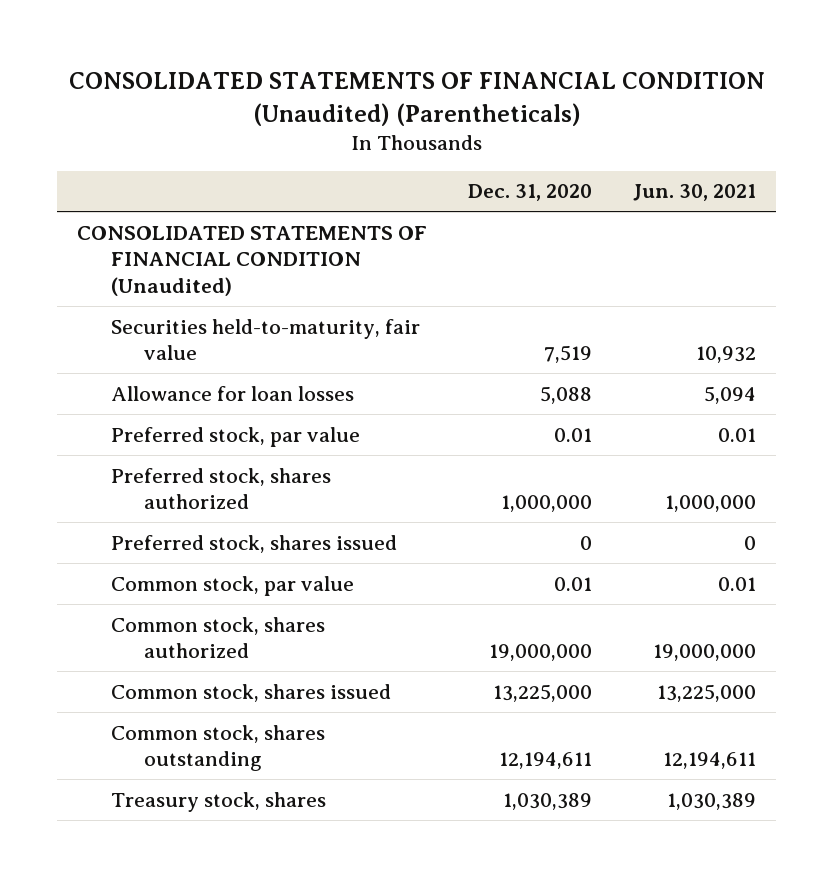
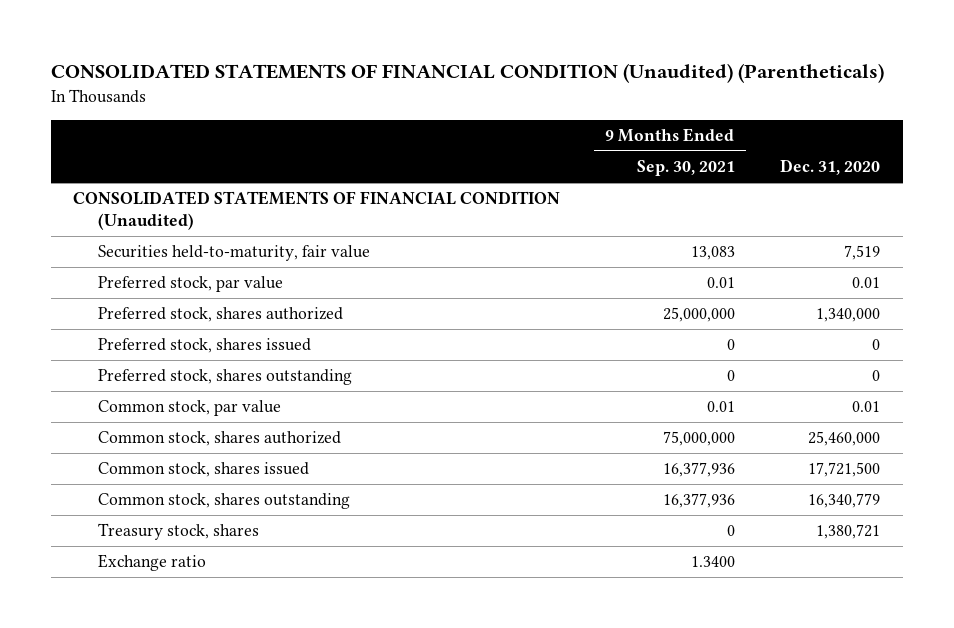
- | Dec. 31, 2020 | Jun. 30, 2021
+ | 9 Months Ended Sep. 30, 2021 | Dec. 31, 2020
- Allowance for loan losses | 5,088 | 5,094
- Preferred stock, shares authorized | 1,000,000 | 1,000,000
+ Preferred stock, shares authorized | 25,000,000 | 1,340,000
+ Preferred stock, shares outstanding | 0 | 0
- Common stock, shares authorized | 19,000,000 | 19,000,000
- Common stock, shares issued | 13,225,000 | 13,225,000
- Common stock, shares outstanding | 12,194,611 | 12,194,611
- Treasury stock, shares | 1,030,389 | 1,030,389
+ Common stock, shares authorized | 75,000,000 | 25,460,000
+ Common stock, shares issued | 16,377,936 | 17,721,500
+ Common stock, shares outstanding | 16,377,936 | 16,340,779
+ Treasury stock, shares | 0 | 1,380,721
+ Exchange ratio | 1.3400 |

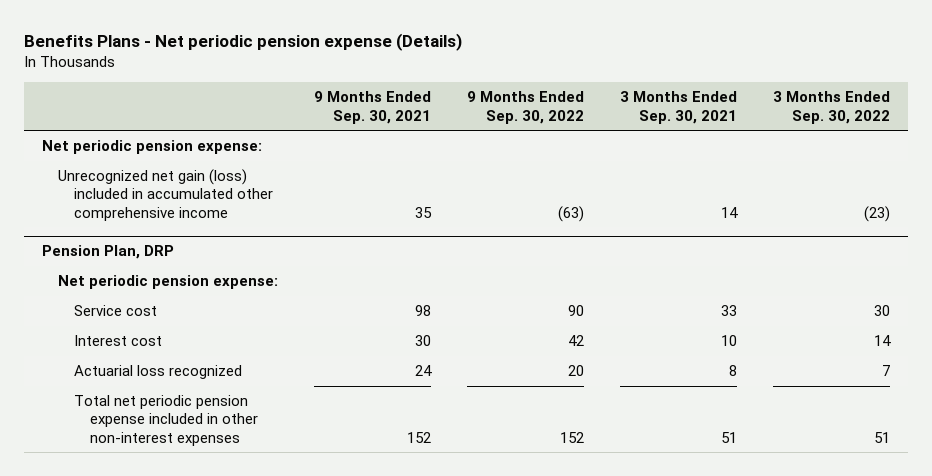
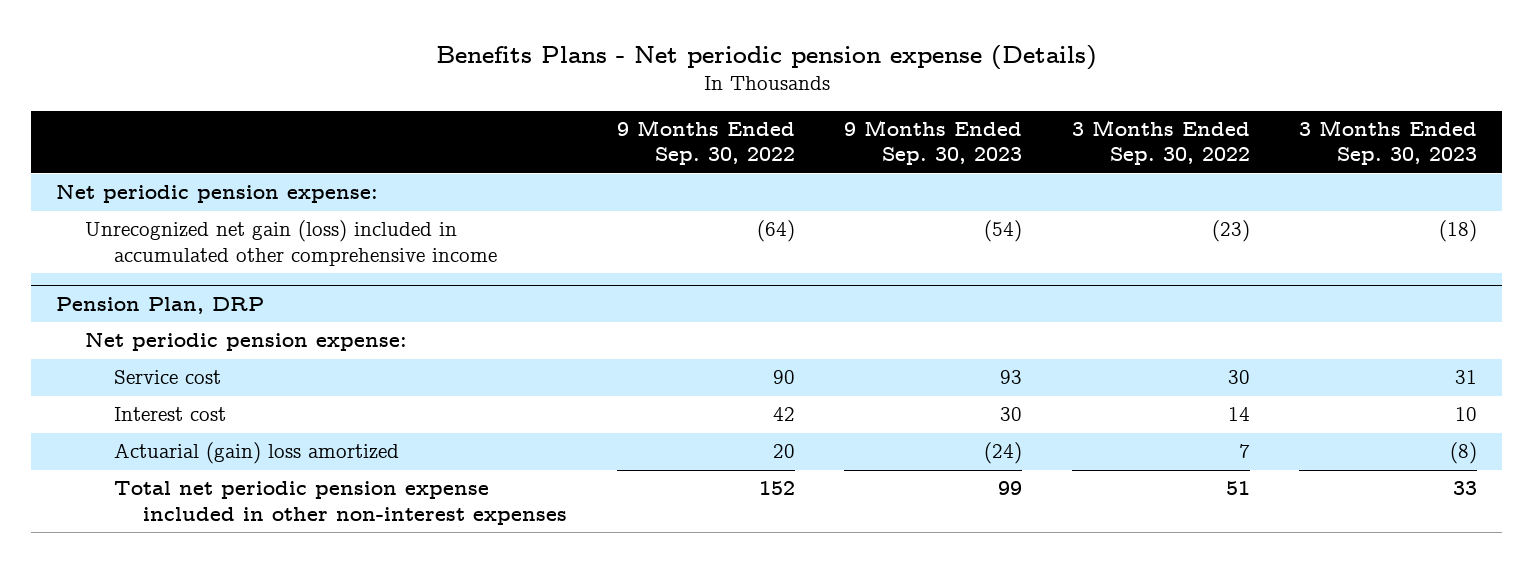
- | 9 Months Ended Sep. 30, 2021 | 9 Months Ended Sep. 30, 2022 | 3 Months Ended Sep. 30, 2021 | 3 Months Ended Sep. 30, 2022
+ | 9 Months Ended Sep. 30, 2022 | 9 Months Ended Sep. 30, 2023 | 3 Months Ended Sep. 30, 2022 | 3 Months Ended Sep. 30, 2023
- Unrecognized net gain (loss) included in accumulated other comprehensive income | 35 | (63) | 14 | (23)
+ Unrecognized net gain (loss) included in accumulated other comprehensive income | (64) | (54) | (23) | (18)
@ Pension Plan, DRP
- Actuarial loss recognized | 24 | 20 | 8 | 7
+ Actuarial (gain) loss amortized | 20 | (24) | 7 | (8)

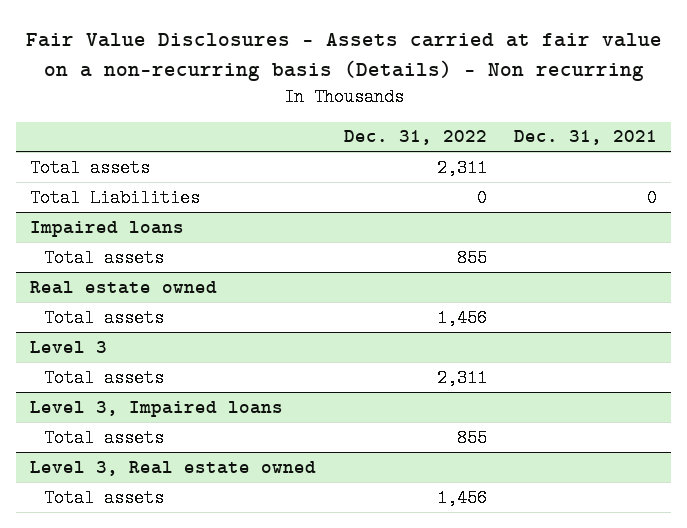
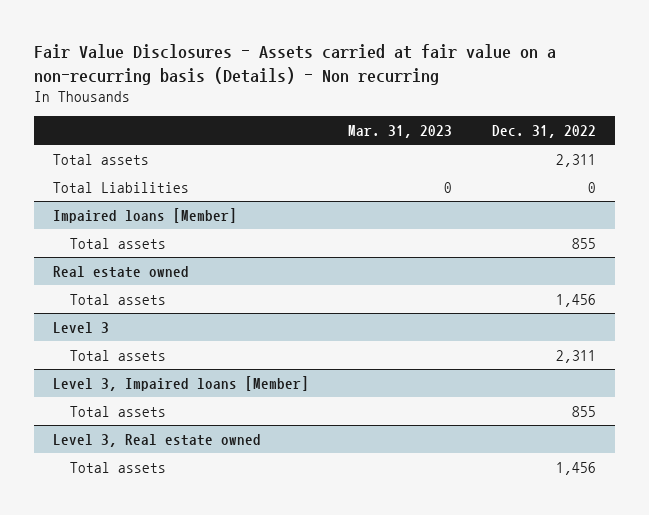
- | Dec. 31, 2022 | Dec. 31, 2021
+ | Mar. 31, 2023 | Dec. 31, 2022
- Impaired loans
+ Impaired loans [Member]
- Level 3, Impaired loans
+ Level 3, Impaired loans [Member]

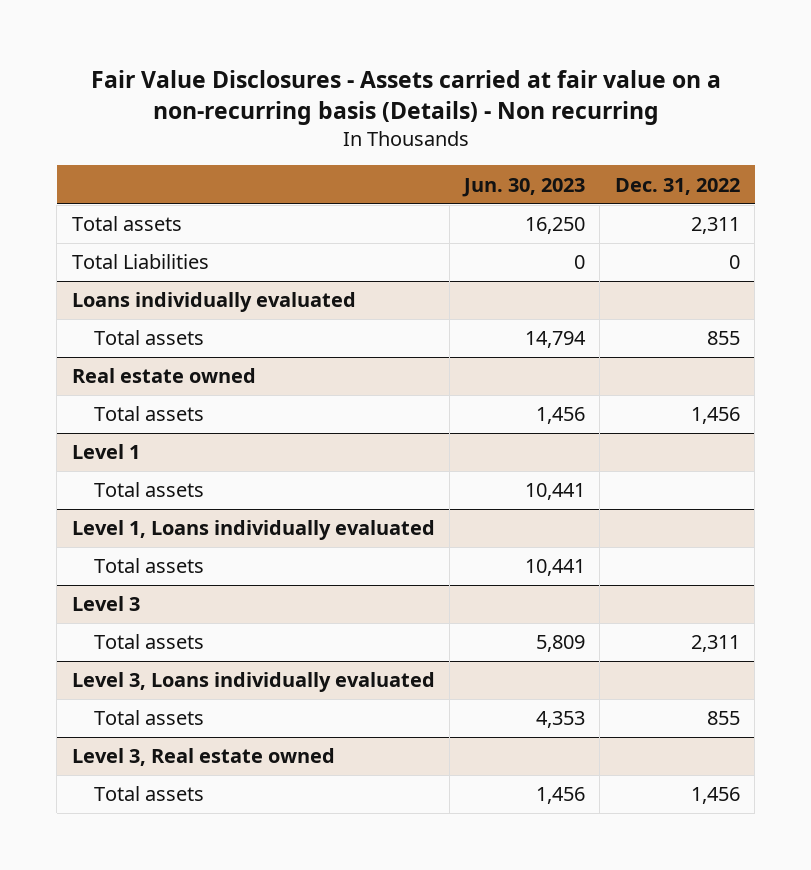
- | Mar. 31, 2023 | Dec. 31, 2022
+ | Jun. 30, 2023 | Dec. 31, 2022
- Impaired loans [Member]
+ Loans individually evaluated
+ Level 1
+ Total assets | 10,441 |
+ Level 1, Loans individually evaluated
+ Total assets | 10,441 |
- Level 3, Impaired loans [Member]
+ Level 3, Loans individually evaluated

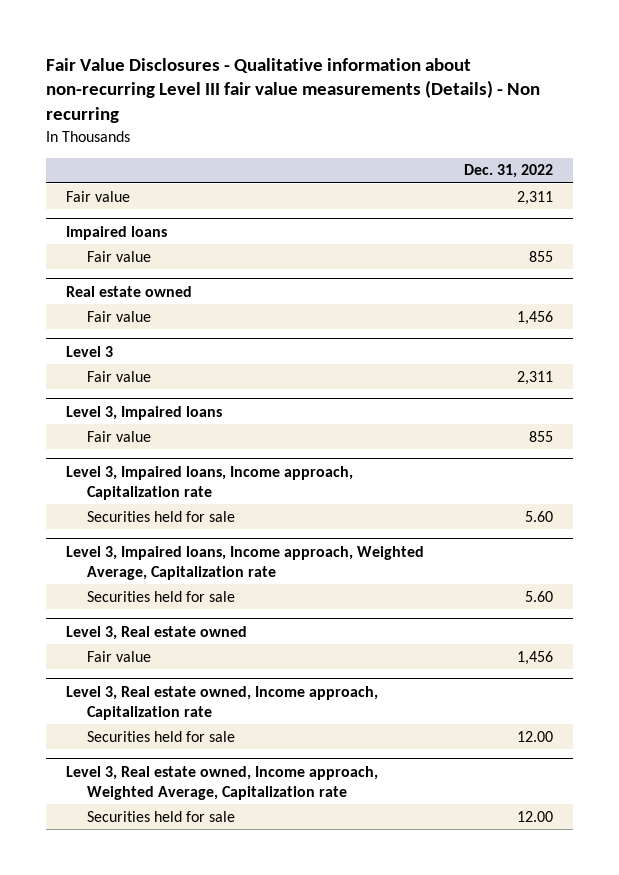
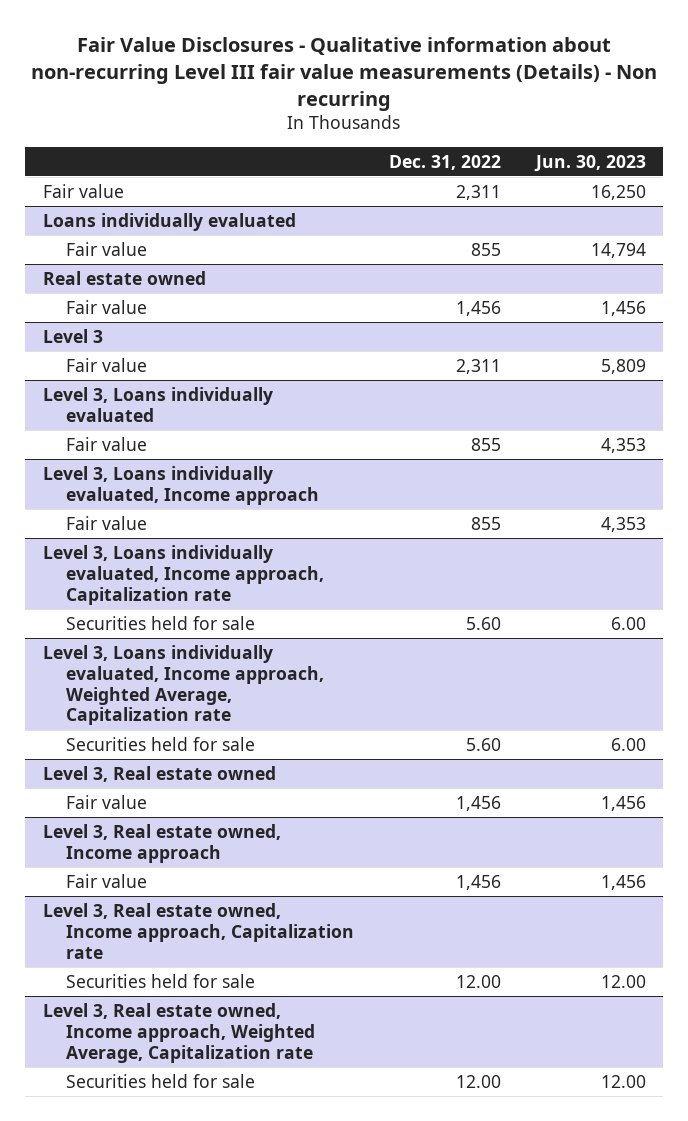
- | Dec. 31, 2022
+ | Dec. 31, 2022 | Jun. 30, 2023
- Impaired loans
+ Loans individually evaluated
- Level 3, Impaired loans
+ Level 3, Loans individually evaluated
- Level 3, Impaired loans, Income approach, Capitalization rate
+ Level 3, Loans individually evaluated, Income approach
+ Fair value | 855 | 4,353
+ Level 3, Loans individually evaluated, Income approach, Capitalization rate
- Level 3, Impaired loans, Income approach, Weighted Average, Capitalization rate
+ Level 3, Loans individually evaluated, Income approach, Weighted Average, Capitalization rate
+ Level 3, Real estate owned, Income approach
+ Fair value | 1,456 | 1,456

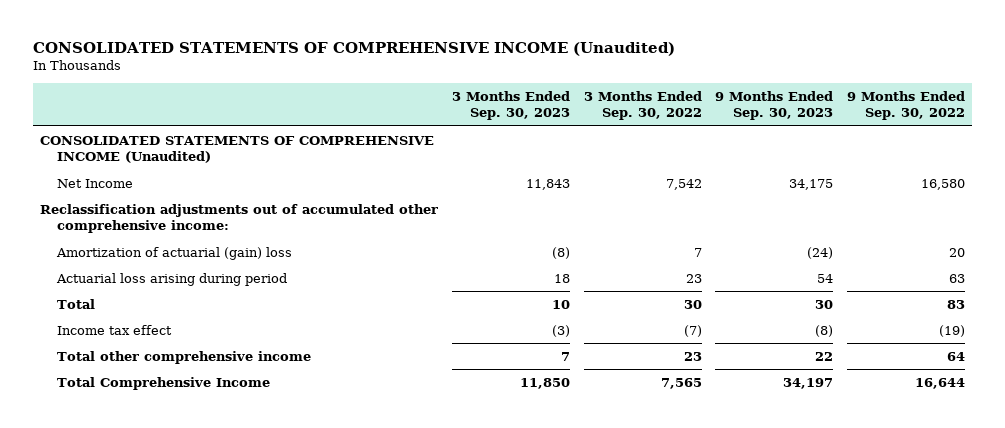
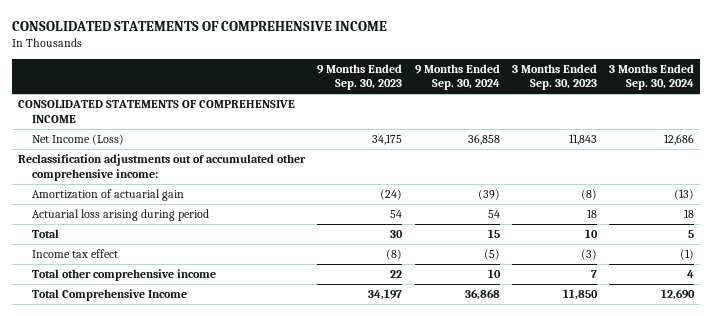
- CONSOLIDATED STATEMENTS OF COMPREHENSIVE INCOME (Unaudited)
+ CONSOLIDATED STATEMENTS OF COMPREHENSIVE INCOME
- | 3 Months Ended Sep. 30, 2023 | 3 Months Ended Sep. 30, 2022 | 9 Months Ended Sep. 30, 2023 | 9 Months Ended Sep. 30, 2022
+ | 9 Months Ended Sep. 30, 2023 | 9 Months Ended Sep. 30, 2024 | 3 Months Ended Sep. 30, 2023 | 3 Months Ended Sep. 30, 2024
- CONSOLIDATED STATEMENTS OF COMPREHENSIVE INCOME (Unaudited)
- Net Income | 11,843 | 7,542 | 34,175 | 16,580
+ CONSOLIDATED STATEMENTS OF COMPREHENSIVE INCOME
+ Net Income (Loss) | 34,175 | 36,858 | 11,843 | 12,686
- Amortization of actuarial (gain) loss | (8) | 7 | (24) | 20
+ Amortization of actuarial gain | (24) | (39) | (8) | (13)

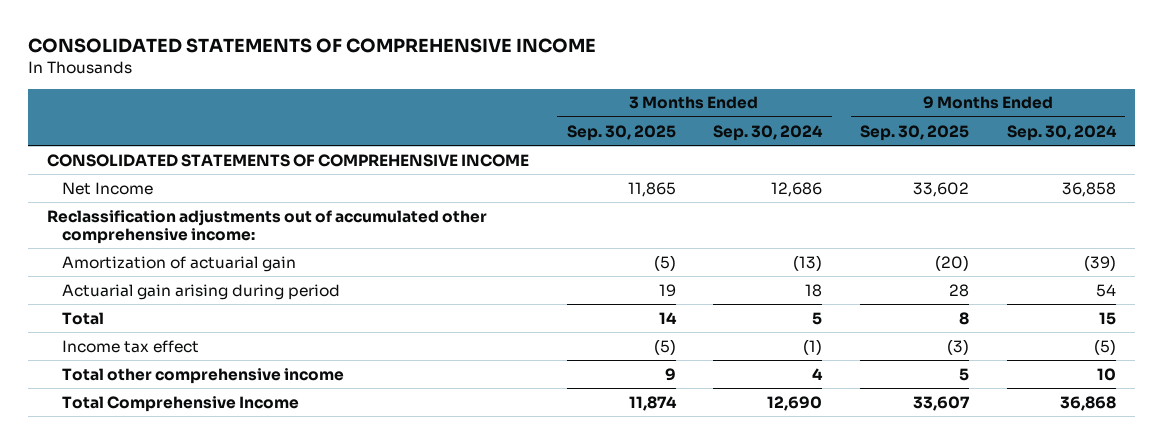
- | 9 Months Ended Sep. 30, 2023 | 9 Months Ended Sep. 30, 2024 | 3 Months Ended Sep. 30, 2023 | 3 Months Ended Sep. 30, 2024
+ | 3 Months Ended Sep. 30, 2025 | 3 Months Ended Sep. 30, 2024 | 9 Months Ended Sep. 30, 2025 | 9 Months Ended Sep. 30, 2024
- Net Income (Loss) | 34,175 | 36,858 | 11,843 | 12,686
+ Net Income | 11,865 | 12,686 | 33,602 | 36,858
- Actuarial loss arising during period | 54 | 54 | 18 | 18
+ Actuarial gain arising during period | 19 | 18 | 28 | 54

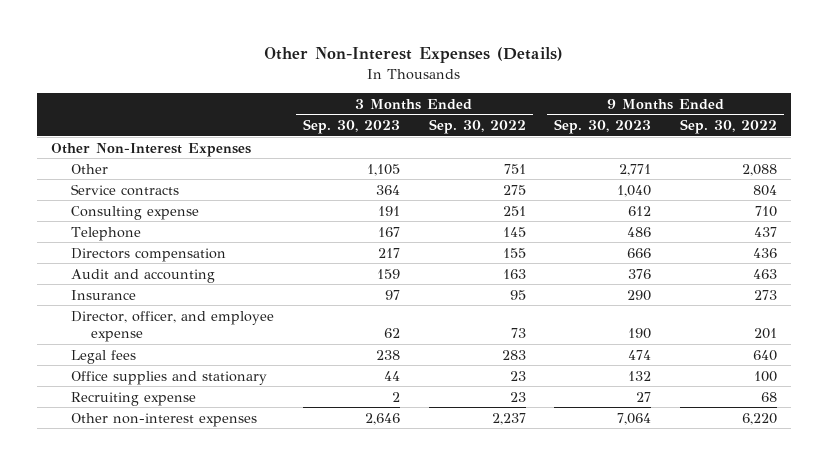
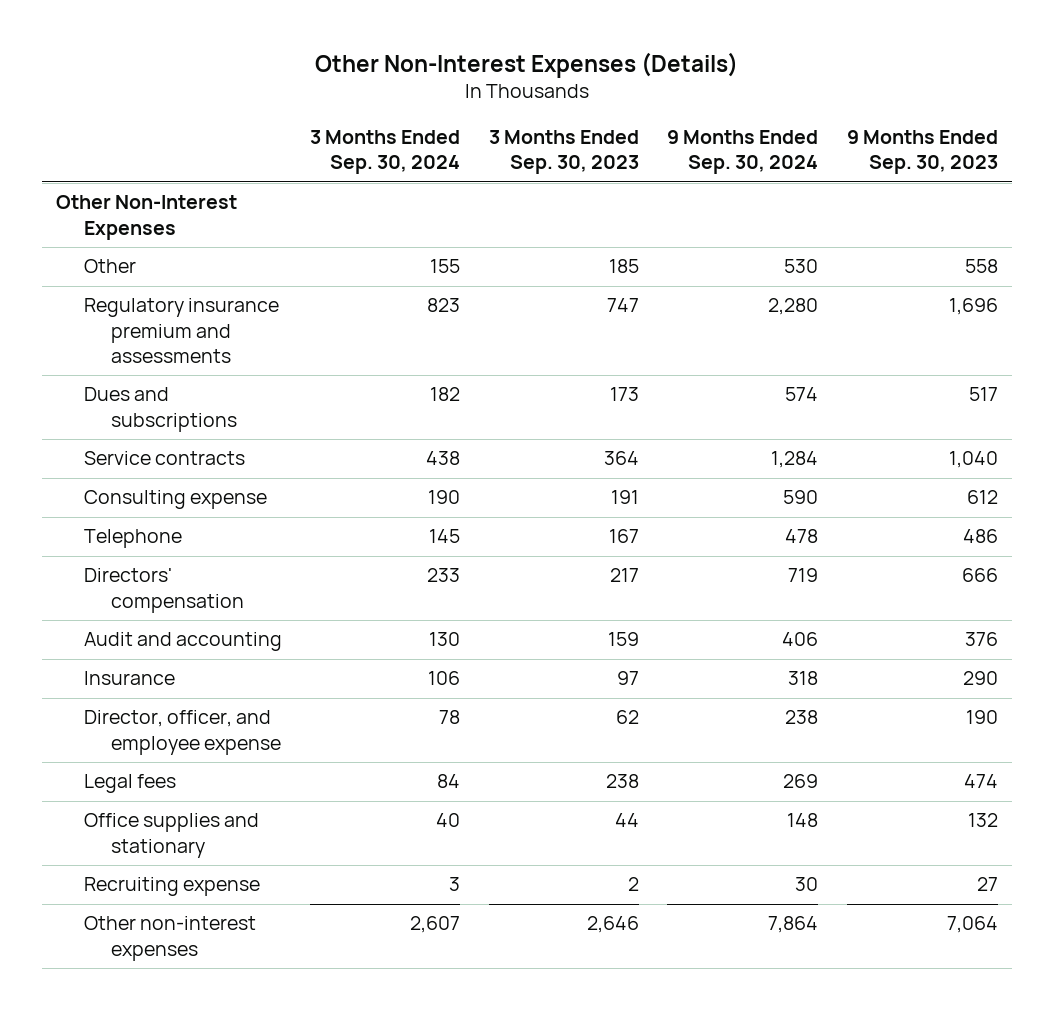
- | 3 Months Ended Sep. 30, 2023 | 3 Months Ended Sep. 30, 2022 | 9 Months Ended Sep. 30, 2023 | 9 Months Ended Sep. 30, 2022
+ | 3 Months Ended Sep. 30, 2024 | 3 Months Ended Sep. 30, 2023 | 9 Months Ended Sep. 30, 2024 | 9 Months Ended Sep. 30, 2023
- Other | 1,105 | 751 | 2,771 | 2,088
+ Other | 155 | 185 | 530 | 558
+ Regulatory insurance premium and assessments | 823 | 747 | 2,280 | 1,696
+ Dues and subscriptions | 182 | 173 | 574 | 517
- Directors compensation | 217 | 155 | 666 | 436
+ Directors' compensation | 233 | 217 | 719 | 666

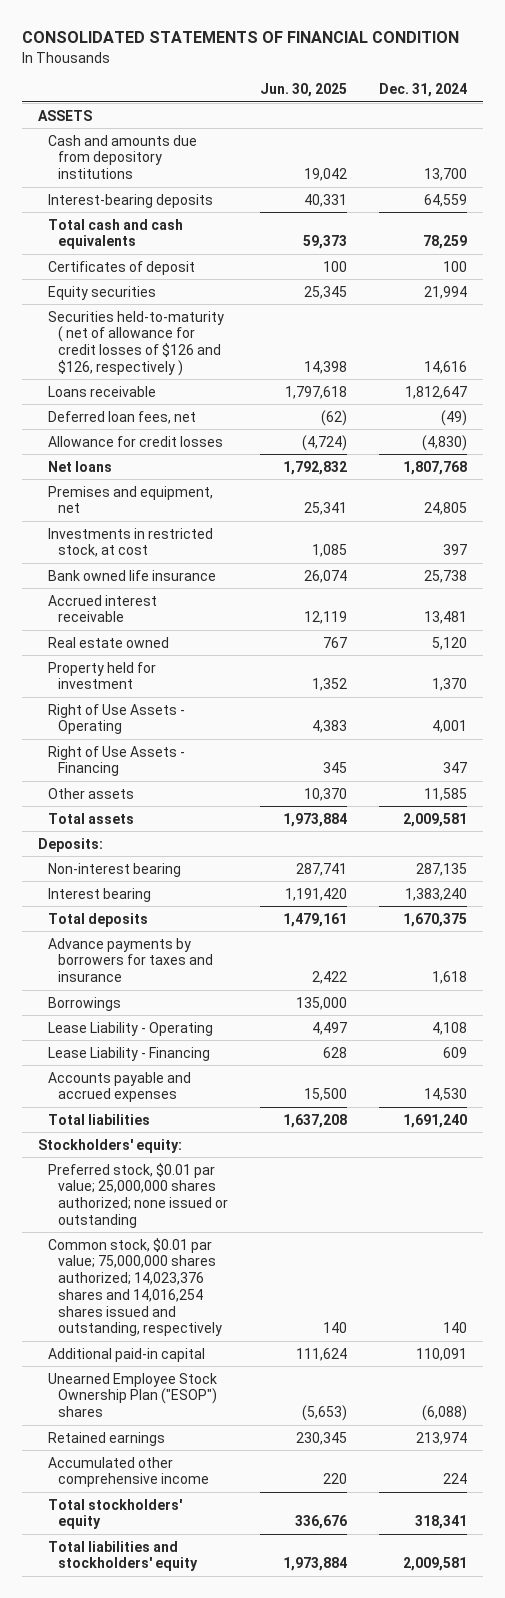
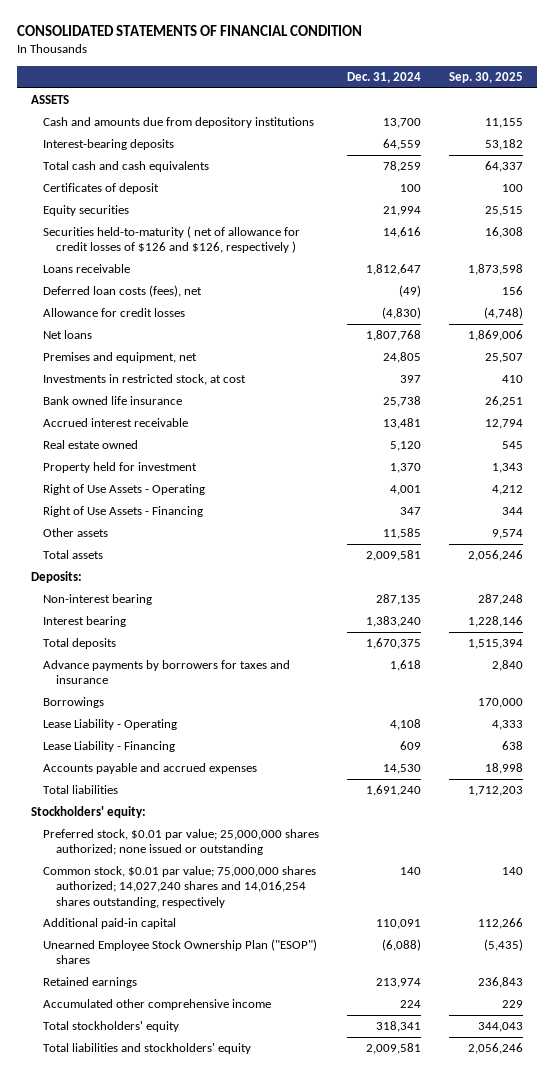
- | Jun. 30, 2025 | Dec. 31, 2024
+ | Dec. 31, 2024 | Sep. 30, 2025
- Deferred loan fees, net | (62) | (49)
+ Deferred loan costs (fees), net | (49) | 156
- Common stock, $0.01 par value; 75,000,000 shares authorized; 14,023,376 shares and 14,016,254 shares issued and outstanding, respectively | 140 | 140
+ Common stock, $0.01 par value; 75,000,000 shares authorized; 14,027,240 shares and 14,016,254 shares outstanding, respectively | 140 | 140

